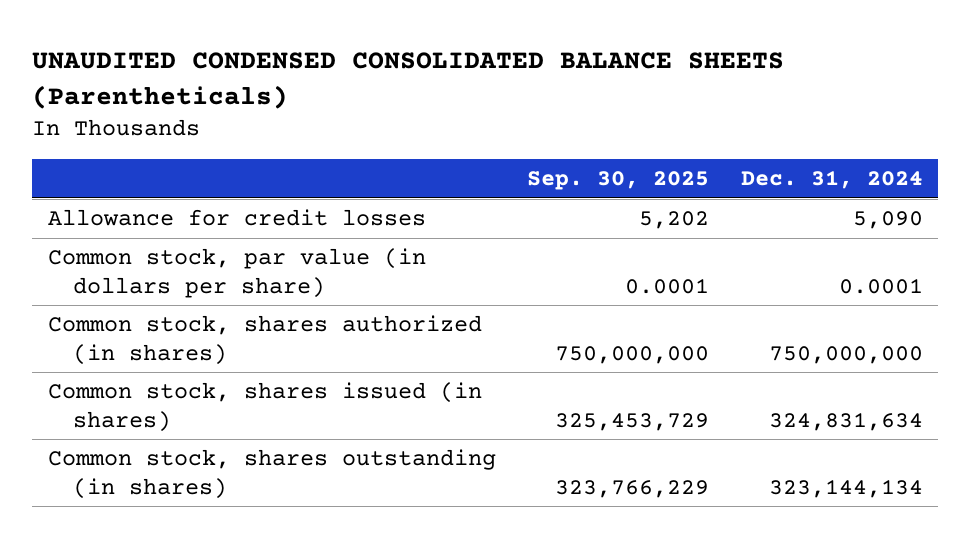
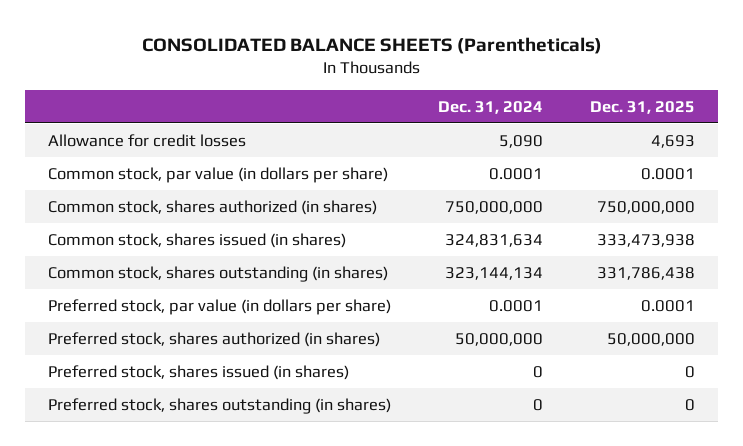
- UNAUDITED CONDENSED CONSOLIDATED BALANCE SHEETS (Parentheticals)
+ CONSOLIDATED BALANCE SHEETS (Parentheticals)
- | Sep. 30, 2025 | Dec. 31, 2024
+ | Dec. 31, 2024 | Dec. 31, 2025
+ Preferred stock, par value (in dollars per share) | 0.0001 | 0.0001
+ Preferred stock, shares authorized (in shares) | 50,000,000 | 50,000,000
+ Preferred stock, shares issued (in shares) | 0 | 0
+ Preferred stock, shares outstanding (in shares) | 0 | 0

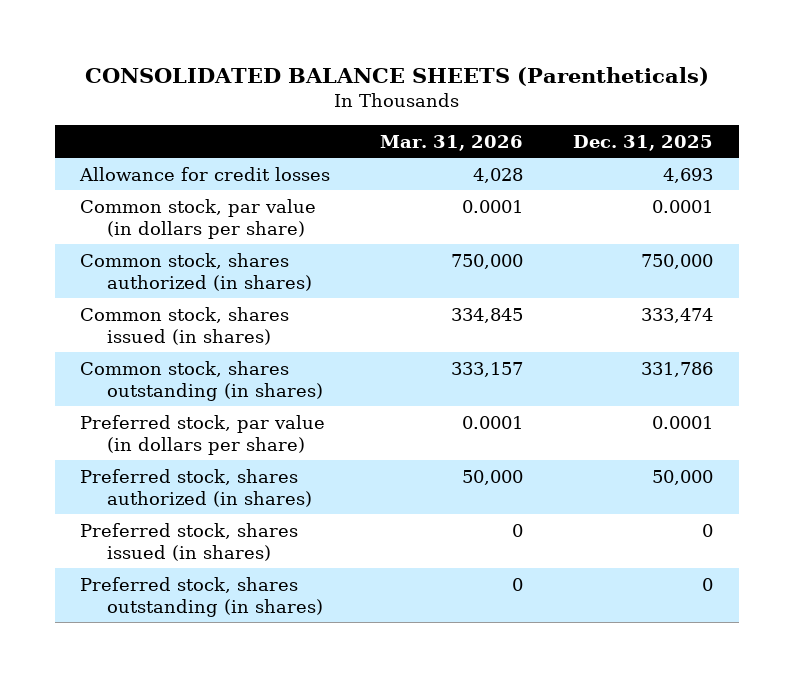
- | Dec. 31, 2024 | Dec. 31, 2025
+ | Mar. 31, 2026 | Dec. 31, 2025
- Common stock, shares authorized (in shares) | 750,000,000 | 750,000,000
- Common stock, shares issued (in shares) | 324,831,634 | 333,473,938
- Common stock, shares outstanding (in shares) | 323,144,134 | 331,786,438
+ Common stock, shares authorized (in shares) | 750,000 | 750,000
+ Common stock, shares issued (in shares) | 334,845 | 333,474
+ Common stock, shares outstanding (in shares) | 333,157 | 331,786
- Preferred stock, shares authorized (in shares) | 50,000,000 | 50,000,000
+ Preferred stock, shares authorized (in shares) | 50,000 | 50,000

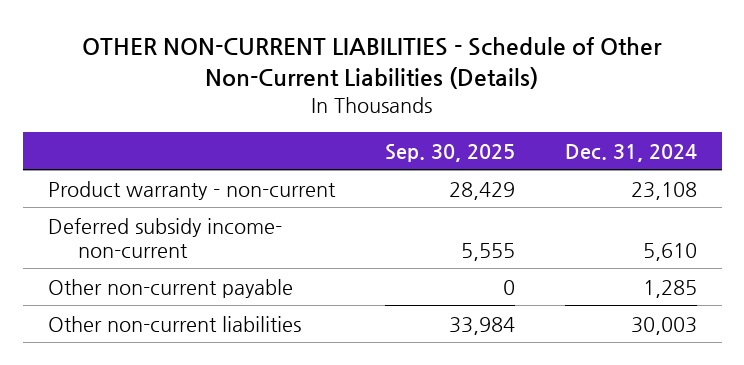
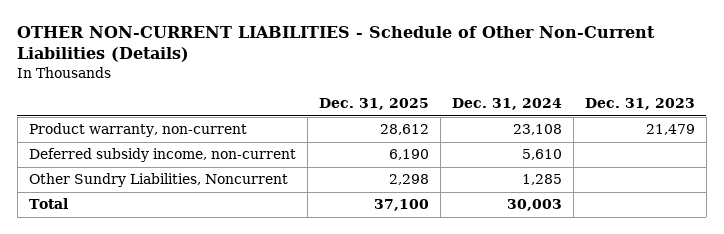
- | Sep. 30, 2025 | Dec. 31, 2024
+ | Dec. 31, 2025 | Dec. 31, 2024 | Dec. 31, 2023
- Product warranty - non-current | 28,429 | 23,108
- Deferred subsidy income- non-current | 5,555 | 5,610
- Other non-current payable | 0 | 1,285
- Other non-current liabilities | 33,984 | 30,003
+ Product warranty, non-current | 28,612 | 23,108 | 21,479
+ Deferred subsidy income, non-current | 6,190 | 5,610 |
+ Other Sundry Liabilities, Noncurrent | 2,298 | 1,285 |
+ Total | 37,100 | 30,003 |

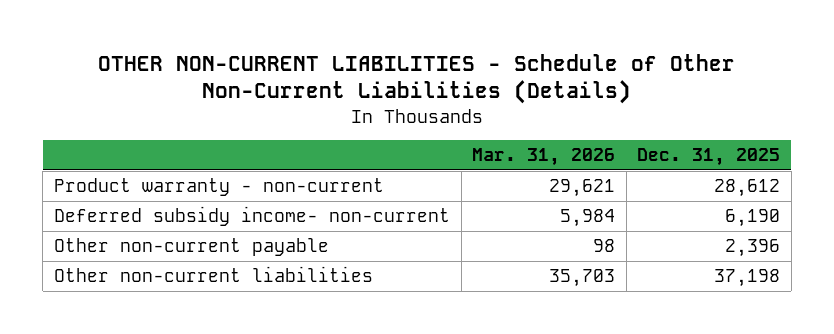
- | Dec. 31, 2025 | Dec. 31, 2024 | Dec. 31, 2023
+ | Mar. 31, 2026 | Dec. 31, 2025
- Product warranty, non-current | 28,612 | 23,108 | 21,479
- Deferred subsidy income, non-current | 6,190 | 5,610 |
- Other Sundry Liabilities, Noncurrent | 2,298 | 1,285 |
- Total | 37,100 | 30,003 |
+ Product warranty - non-current | 29,621 | 28,612
+ Deferred subsidy income- non-current | 5,984 | 6,190
+ Other non-current payable | 98 | 2,396
+ Other non-current liabilities | 35,703 | 37,198

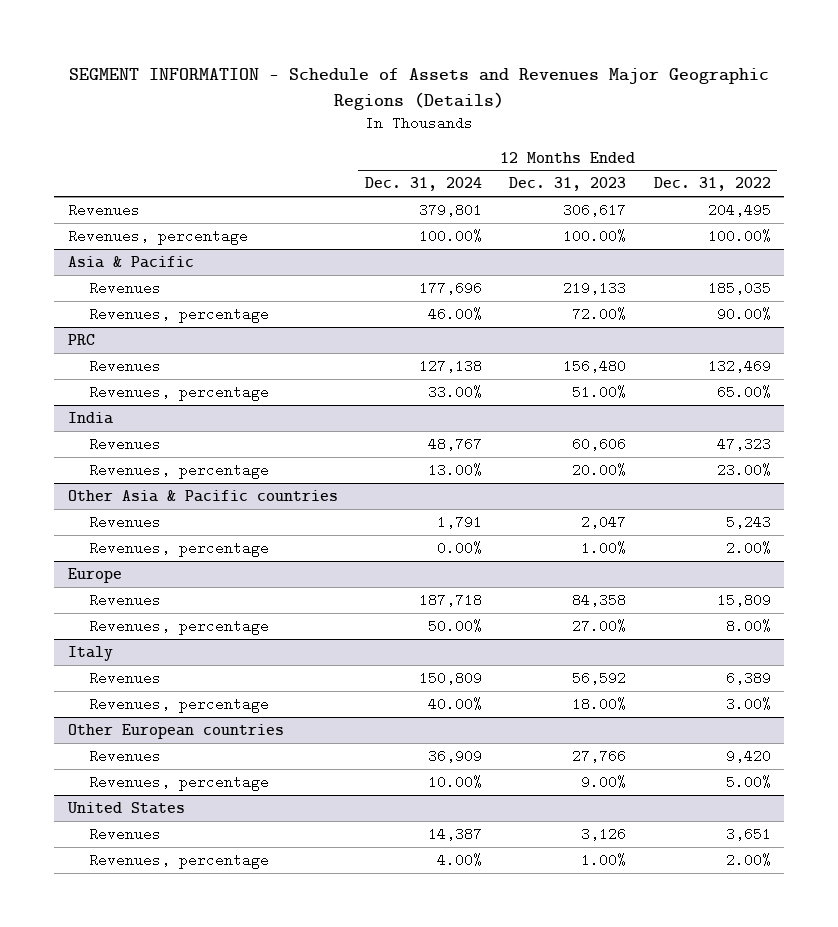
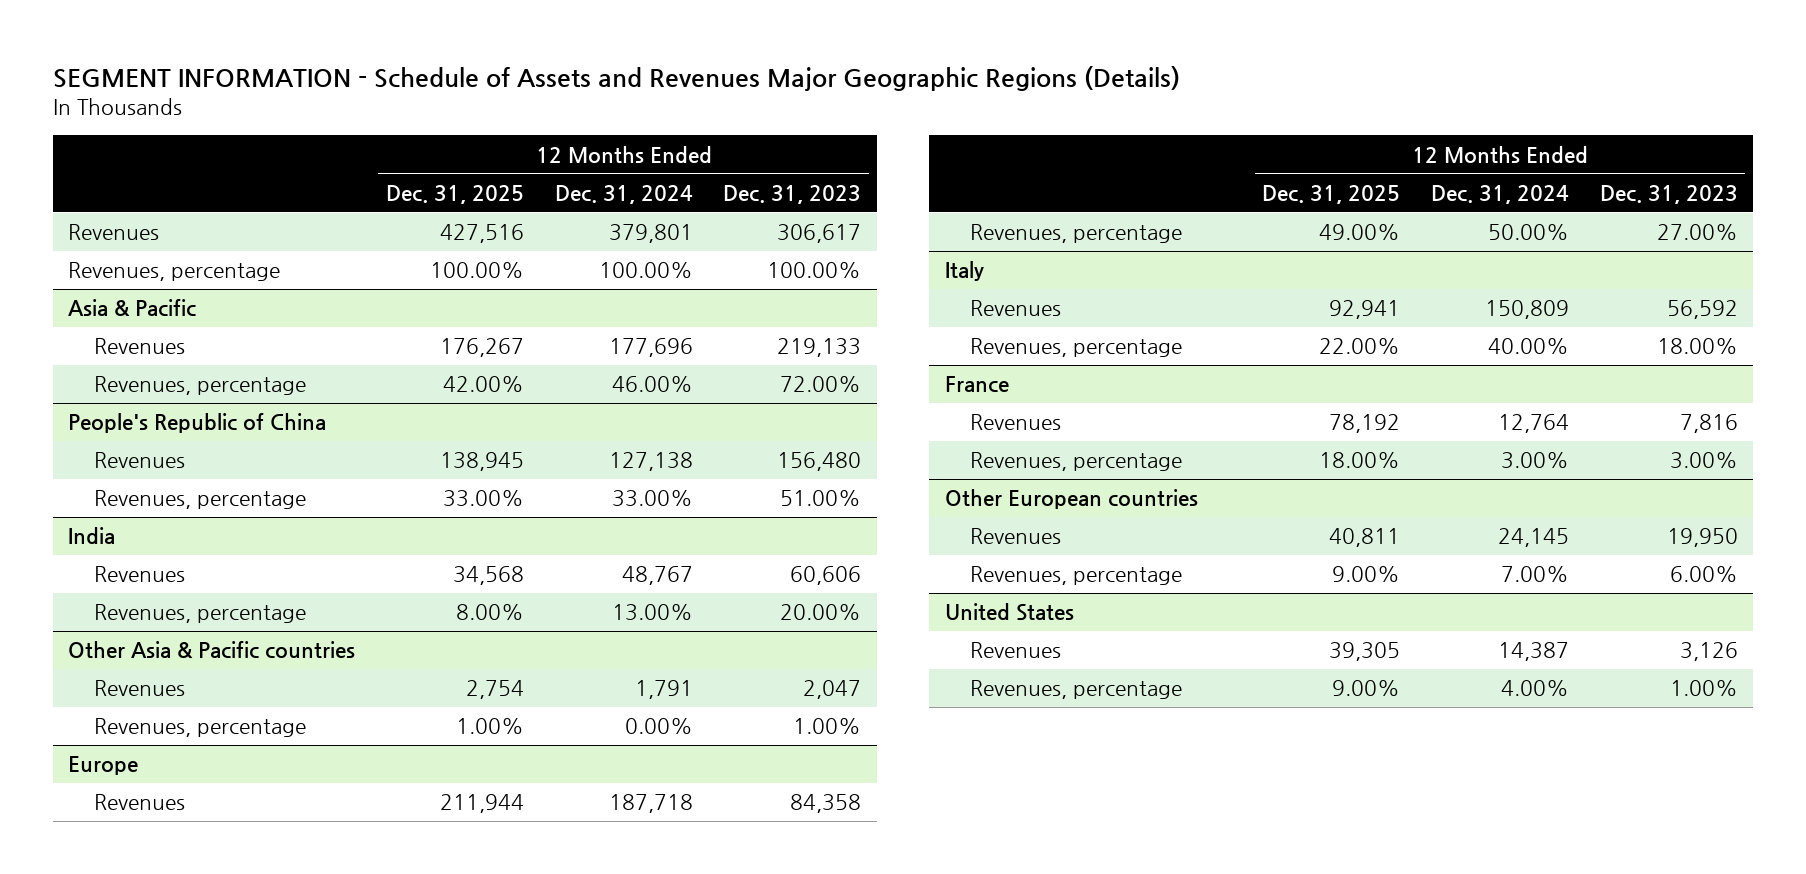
- | 12 Months Ended Dec. 31, 2024 | 12 Months Ended Dec. 31, 2023 | 12 Months Ended Dec. 31, 2022
+ | 12 Months Ended Dec. 31, 2025 | 12 Months Ended Dec. 31, 2024 | 12 Months Ended Dec. 31, 2023
- PRC
+ People's Republic of China
+ France
+ Revenues | 78,192 | 12,764 | 7,816
+ Revenues, percentage | 18.00% | 3.00% | 3.00%
@ Other European countries
- Revenues | 36,909 | 27,766 | 9,420
- Revenues, percentage | 10.00% | 9.00% | 5.00%
+ Revenues | 40,811 | 24,145 | 19,950
+ Revenues, percentage | 9.00% | 7.00% | 6.00%

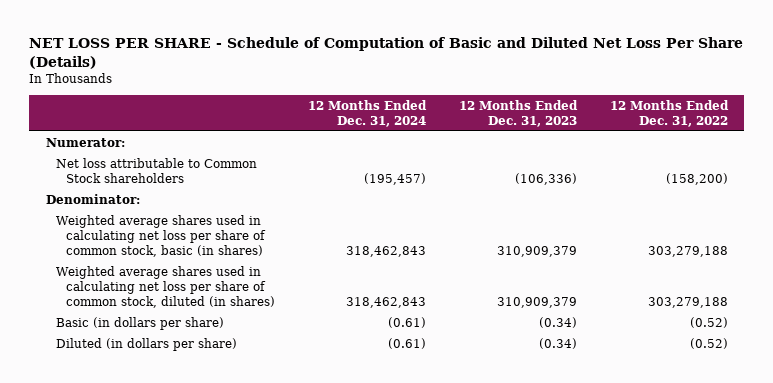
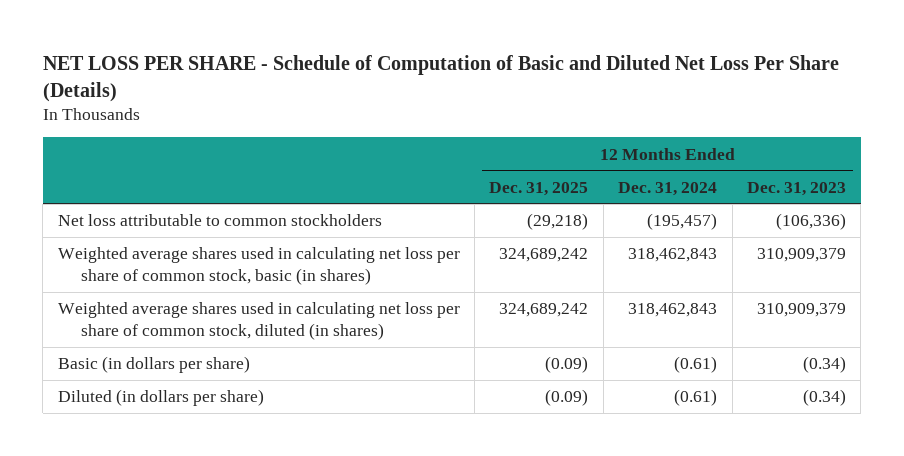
- | 12 Months Ended Dec. 31, 2024 | 12 Months Ended Dec. 31, 2023 | 12 Months Ended Dec. 31, 2022
+ | 12 Months Ended Dec. 31, 2025 | 12 Months Ended Dec. 31, 2024 | 12 Months Ended Dec. 31, 2023
- Numerator:
- Net loss attributable to Common Stock shareholders | (195,457) | (106,336) | (158,200)
- Denominator:
+ Net loss attributable to common stockholders | (29,218) | (195,457) | (106,336)

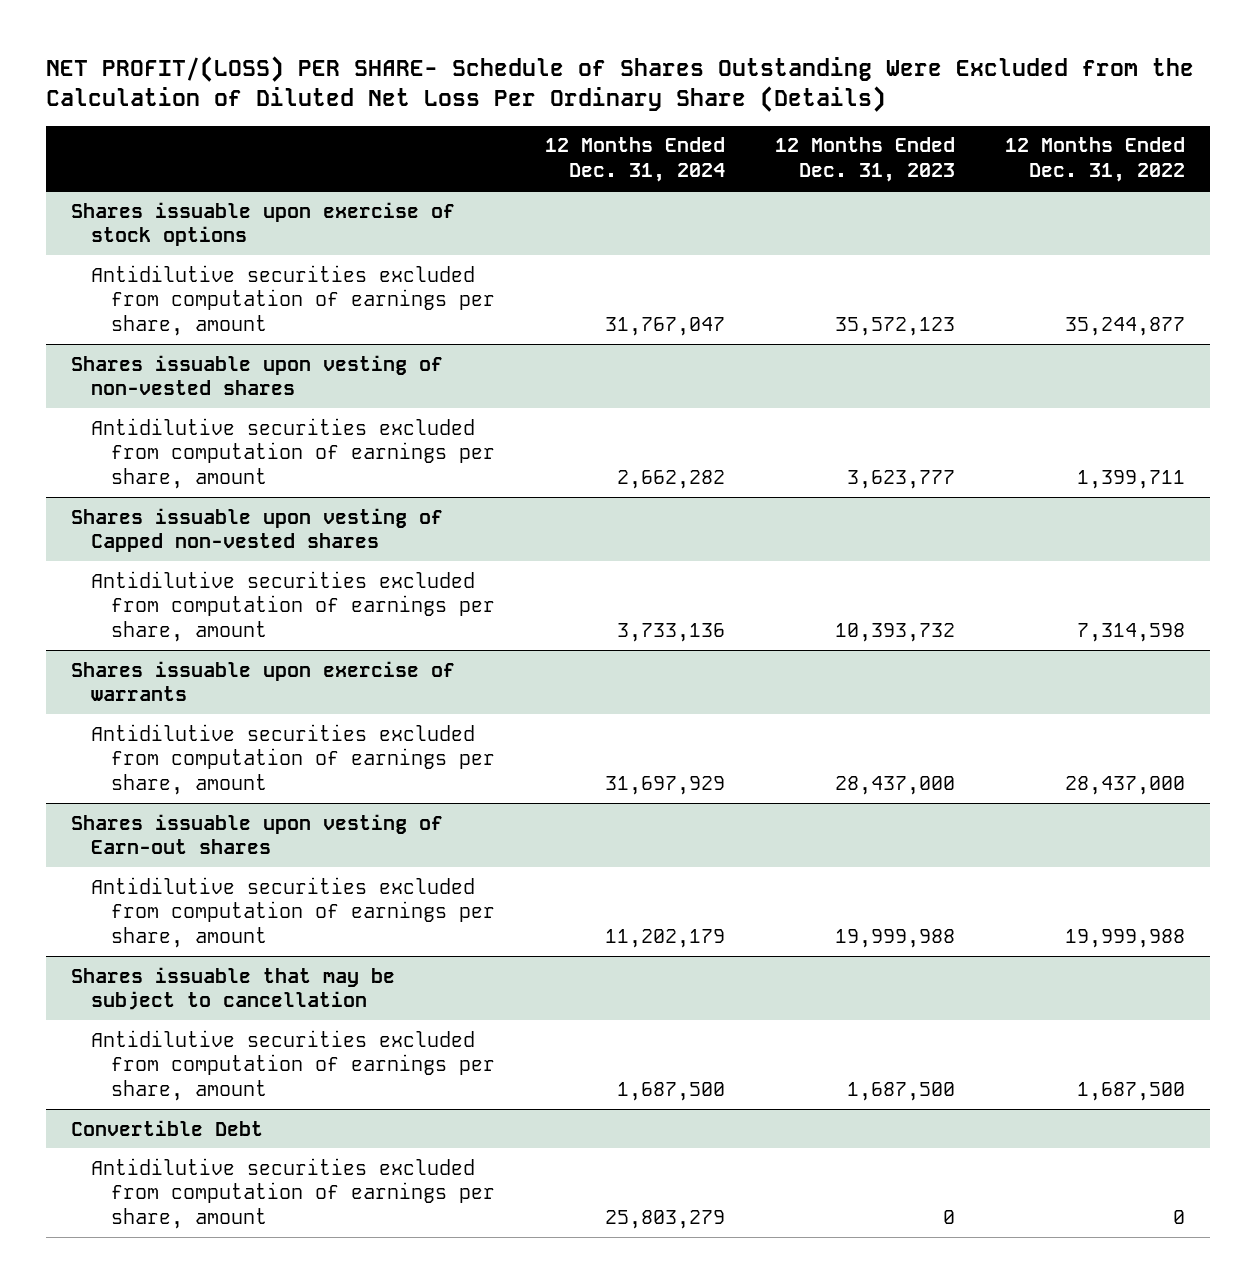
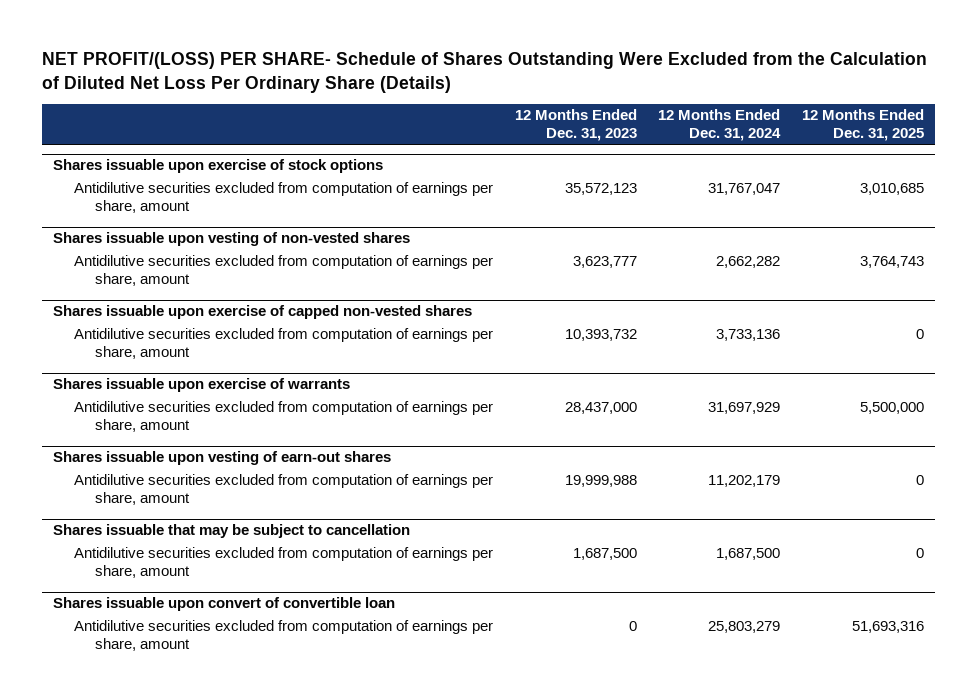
- | 12 Months Ended Dec. 31, 2024 | 12 Months Ended Dec. 31, 2023 | 12 Months Ended Dec. 31, 2022
+ | 12 Months Ended Dec. 31, 2023 | 12 Months Ended Dec. 31, 2024 | 12 Months Ended Dec. 31, 2025
- Shares issuable upon vesting of Capped non-vested shares
+ Shares issuable upon exercise of capped non-vested shares
- Shares issuable upon vesting of Earn-out shares
+ Shares issuable upon vesting of earn-out shares
- Convertible Debt
+ Shares issuable upon convert of convertible loan

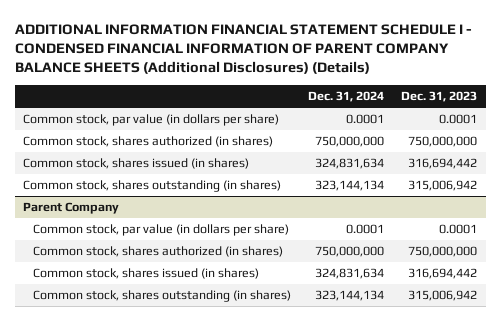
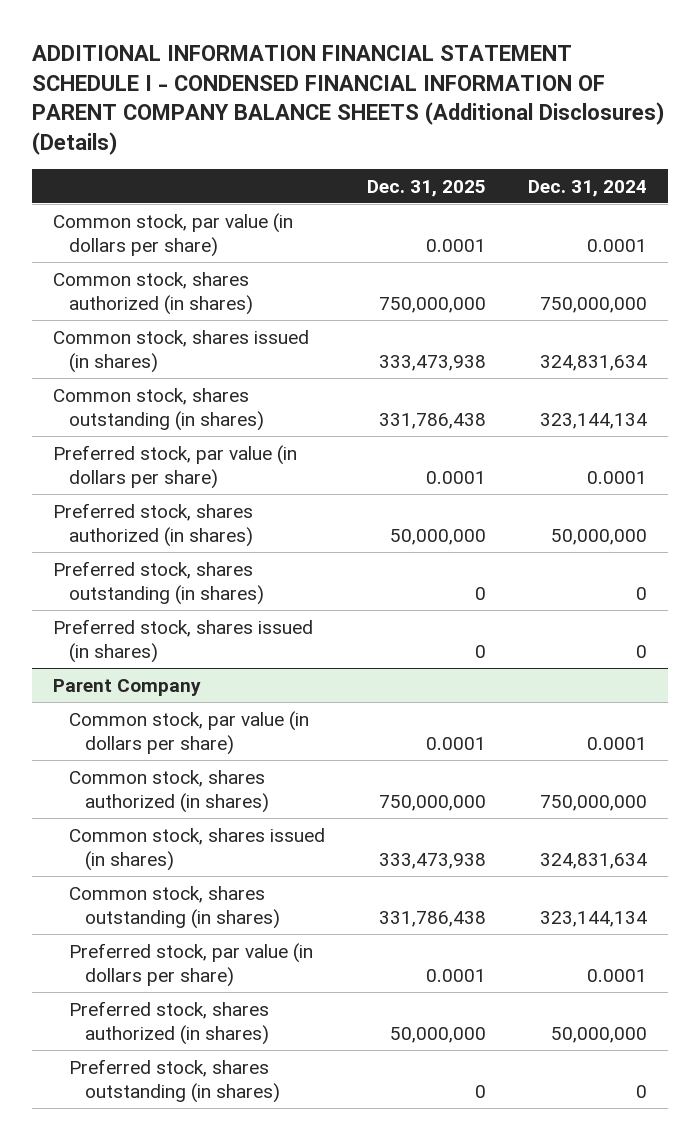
- | Dec. 31, 2024 | Dec. 31, 2023
+ | Dec. 31, 2025 | Dec. 31, 2024
+ Preferred stock, par value (in dollars per share) | 0.0001 | 0.0001
+ Preferred stock, shares authorized (in shares) | 50,000,000 | 50,000,000
+ Preferred stock, shares outstanding (in shares) | 0 | 0
+ Preferred stock, shares issued (in shares) | 0 | 0
@ Parent Company
+ Preferred stock, par value (in dollars per share) | 0.0001 | 0.0001
+ Preferred stock, shares authorized (in shares) | 50,000,000 | 50,000,000
+ Preferred stock, shares outstanding (in shares) | 0 | 0

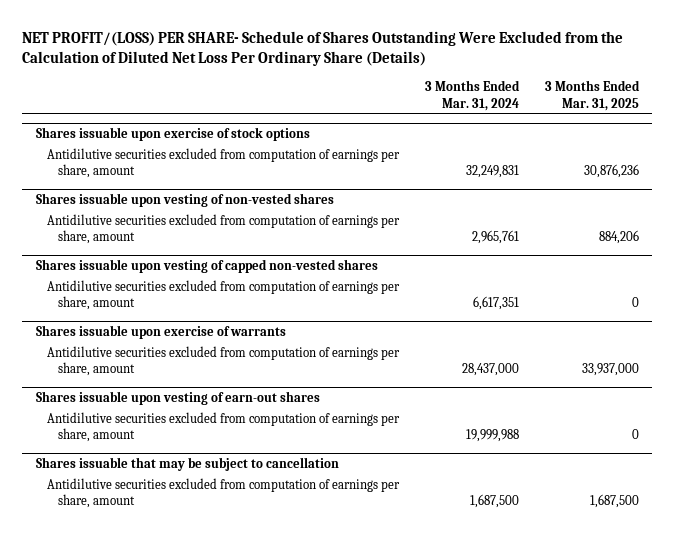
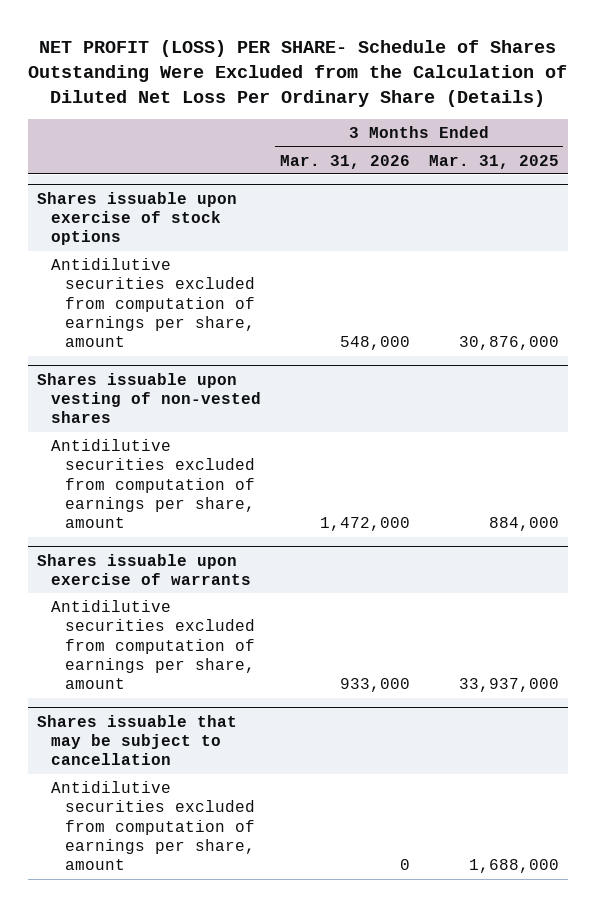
- NET PROFIT/(LOSS) PER SHARE- Schedule of Shares Outstanding Were Excluded from the Calculation of Diluted Net Loss Per Ordinary Share (Details)
+ NET PROFIT (LOSS) PER SHARE- Schedule of Shares Outstanding Were Excluded from the Calculation of Diluted Net Loss Per Ordinary Share (Details)
- | 3 Months Ended Mar. 31, 2024 | 3 Months Ended Mar. 31, 2025
+ | 3 Months Ended Mar. 31, 2026 | 3 Months Ended Mar. 31, 2025
@ Shares issuable upon exercise of stock options
- Antidilutive securities excluded from computation of earnings per share, amount | 32,249,831 | 30,876,236
+ Antidilutive securities excluded from computation of earnings per share, amount | 548,000 | 30,876,000
@ Shares issuable upon vesting of non-vested shares
- Antidilutive securities excluded from computation of earnings per share, amount | 2,965,761 | 884,206
- Shares issuable upon vesting of capped non-vested shares
- Antidilutive securities excluded from computation of earnings per share, amount | 6,617,351 | 0
@ Shares issuable upon vesting of non-vested shares
+ Antidilutive securities excluded from computation of earnings per share, amount | 1,472,000 | 884,000
- Shares issuable upon vesting of earn-out shares
- Antidilutive securities excluded from computation of earnings per share, amount | 19,999,988 | 0
@ Shares issuable that may be subject to cancellation
- Antidilutive securities excluded from computation of earnings per share, amount | 1,687,500 | 1,687,500
+ Antidilutive securities excluded from computation of earnings per share, amount | 0 | 1,688,000

